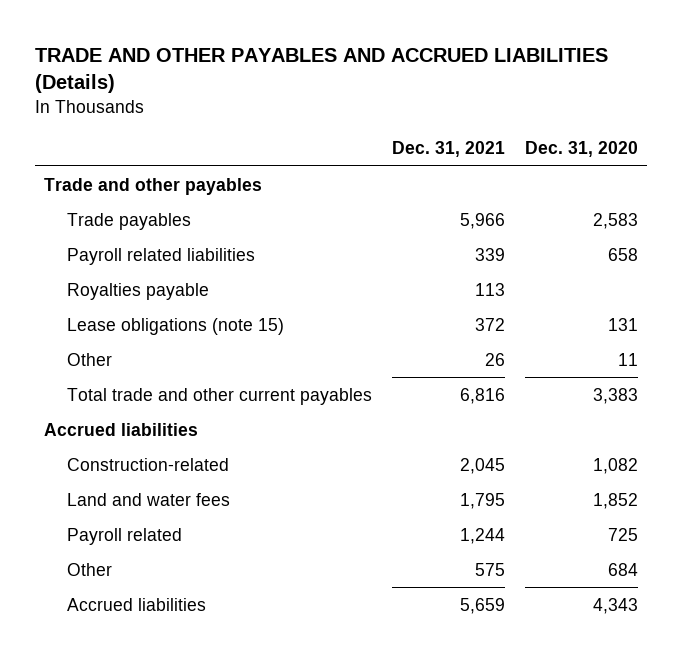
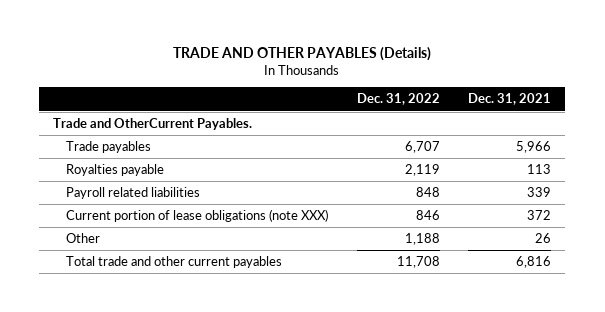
- TRADE AND OTHER PAYABLES AND ACCRUED LIABILITIES (Details)
+ TRADE AND OTHER PAYABLES (Details)
- | Dec. 31, 2021 | Dec. 31, 2020
+ | Dec. 31, 2022 | Dec. 31, 2021
- Trade and other payables
+ Trade and OtherCurrent Payables.
- Lease obligations (note 15) | 372 | 131
moved down: Payroll related liabilities | 848 | 339
+ Current portion of lease obligations (note XXX) | 846 | 372
- Accrued liabilities
- Construction-related | 2,045 | 1,082
- Land and water fees | 1,795 | 1,852
- Payroll related | 1,244 | 725
- Other | 575 | 684
- Accrued liabilities | 5,659 | 4,343

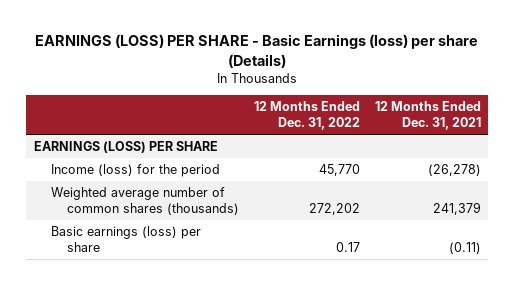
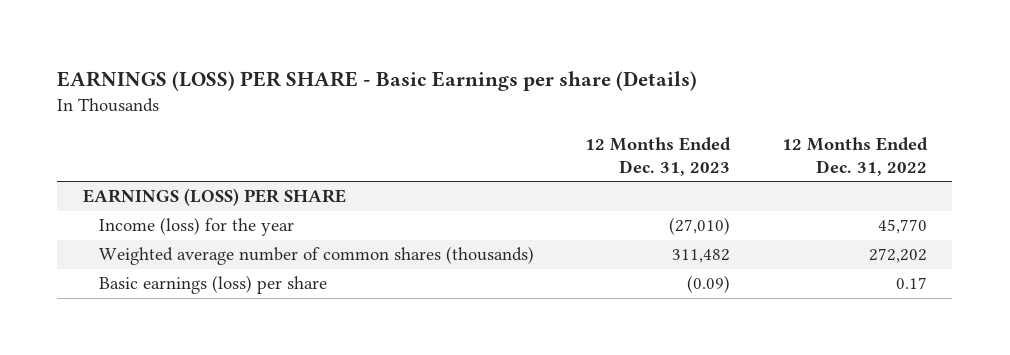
- EARNINGS (LOSS) PER SHARE - Basic Earnings (loss) per share (Details)
+ EARNINGS (LOSS) PER SHARE - Basic Earnings per share (Details)
- | 12 Months Ended Dec. 31, 2022 | 12 Months Ended Dec. 31, 2021
+ | 12 Months Ended Dec. 31, 2023 | 12 Months Ended Dec. 31, 2022
- Income (loss) for the period | 45,770 | (26,278)
+ Income (loss) for the year | (27,010) | 45,770

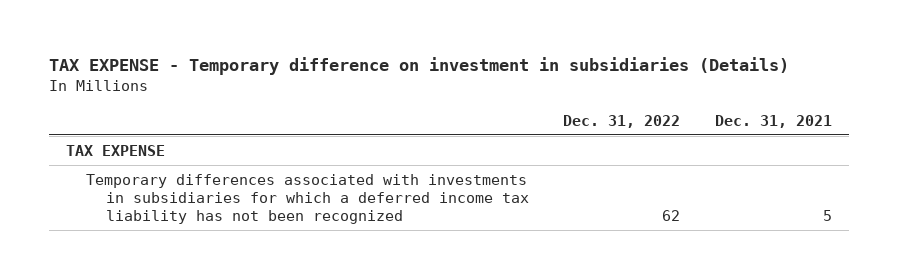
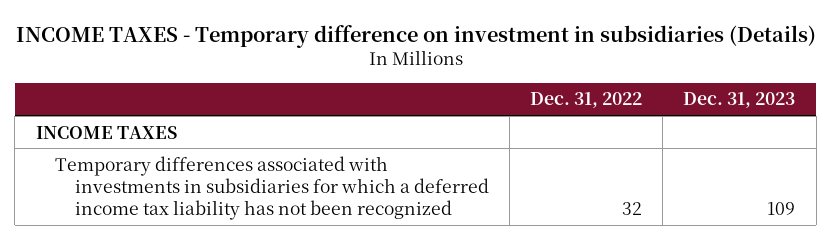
- TAX EXPENSE - Temporary difference on investment in subsidiaries (Details)
+ INCOME TAXES - Temporary difference on investment in subsidiaries (Details)
- | Dec. 31, 2022 | Dec. 31, 2021
+ | Dec. 31, 2022 | Dec. 31, 2023
- TAX EXPENSE
- Temporary differences associated with investments in subsidiaries for which a deferred income tax liability has not been recognized | 62 | 5
+ INCOME TAXES
+ Temporary differences associated with investments in subsidiaries for which a deferred income tax liability has not been recognized | 32 | 109

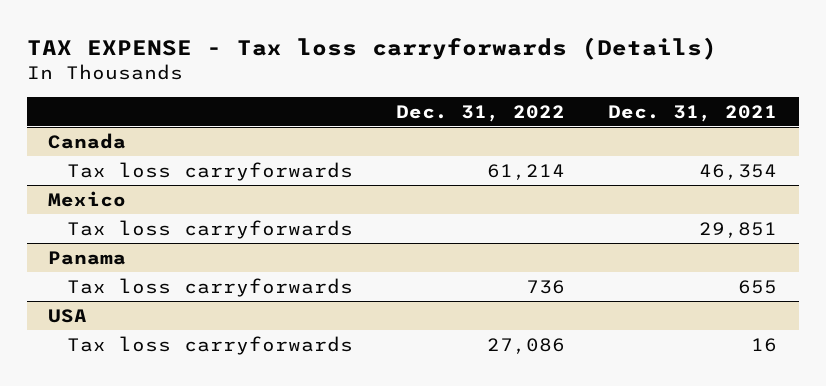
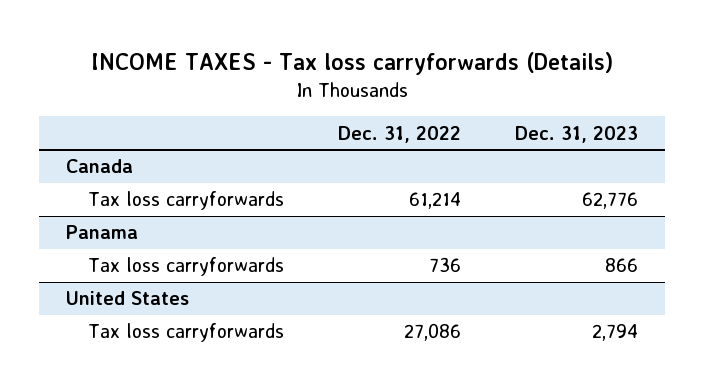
- TAX EXPENSE - Tax loss carryforwards (Details)
+ INCOME TAXES - Tax loss carryforwards (Details)
- | Dec. 31, 2022 | Dec. 31, 2021
+ | Dec. 31, 2022 | Dec. 31, 2023
- Mexico
- Tax loss carryforwards | | 29,851
- USA
+ United States

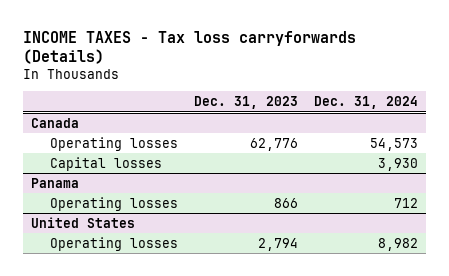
- | Dec. 31, 2022 | Dec. 31, 2023
+ | Dec. 31, 2023 | Dec. 31, 2024
@ Canada
- Tax loss carryforwards | 61,214 | 62,776
+ Operating losses | 62,776 | 54,573
+ Capital losses | | 3,930
@ Panama
- Tax loss carryforwards | 736 | 866
+ Operating losses | 866 | 712
@ United States
- Tax loss carryforwards | 27,086 | 2,794
+ Operating losses | 2,794 | 8,982

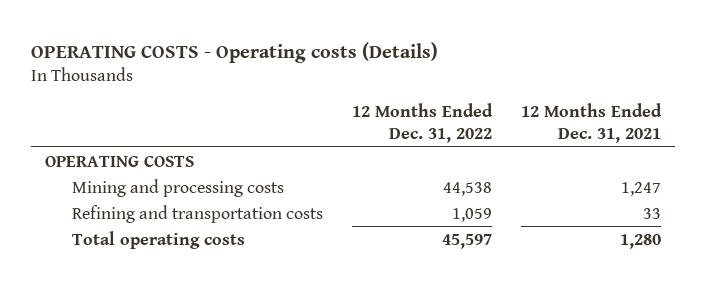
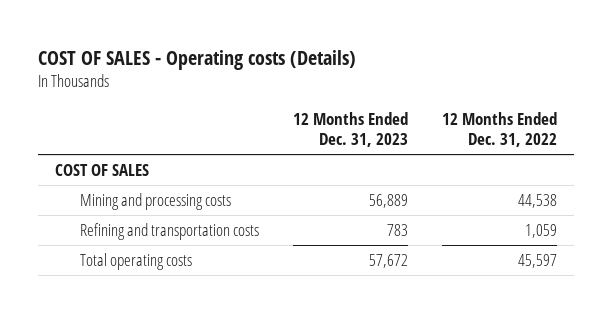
- OPERATING COSTS - Operating costs (Details)
+ COST OF SALES - Operating costs (Details)
- | 12 Months Ended Dec. 31, 2022 | 12 Months Ended Dec. 31, 2021
+ | 12 Months Ended Dec. 31, 2023 | 12 Months Ended Dec. 31, 2022
- OPERATING COSTS
+ COST OF SALES

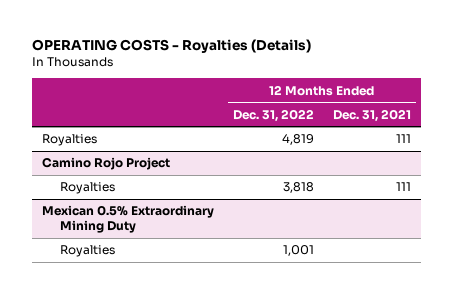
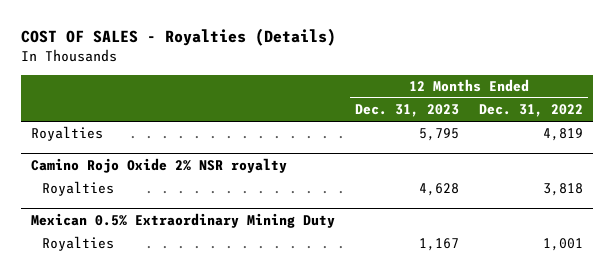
- OPERATING COSTS - Royalties (Details)
+ COST OF SALES - Royalties (Details)
- | 12 Months Ended Dec. 31, 2022 | 12 Months Ended Dec. 31, 2021
+ | 12 Months Ended Dec. 31, 2023 | 12 Months Ended Dec. 31, 2022
- Camino Rojo Project
+ Camino Rojo Oxide 2% NSR royalty

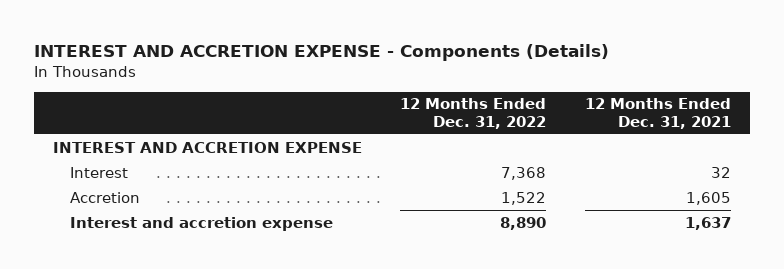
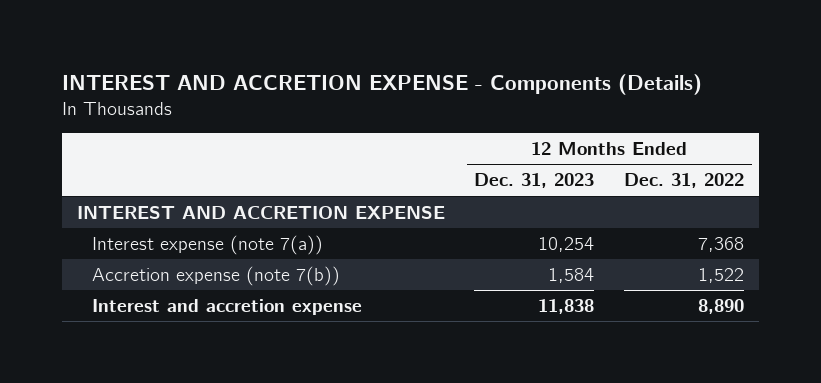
- | 12 Months Ended Dec. 31, 2022 | 12 Months Ended Dec. 31, 2021
+ | 12 Months Ended Dec. 31, 2023 | 12 Months Ended Dec. 31, 2022
- Interest | 7,368 | 32
- Accretion | 1,522 | 1,605
+ Interest expense (note 7(a)) | 10,254 | 7,368
+ Accretion expense (note 7(b)) | 1,584 | 1,522

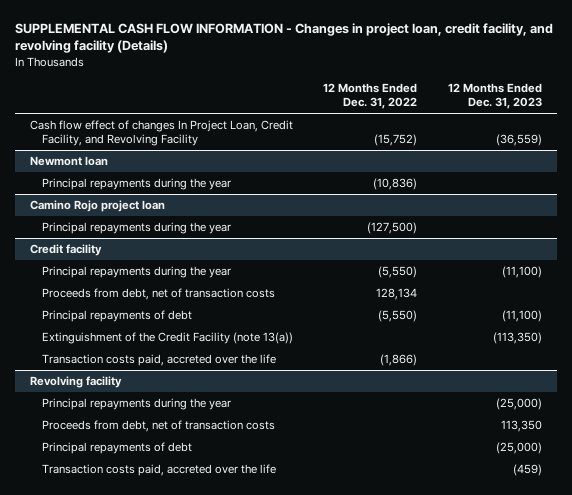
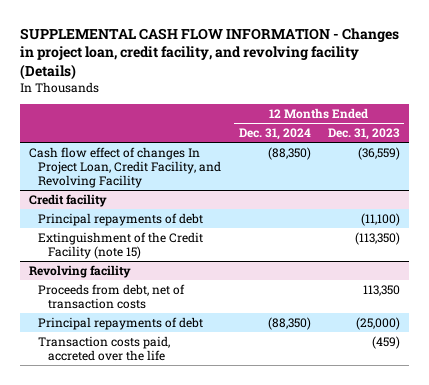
- | 12 Months Ended Dec. 31, 2022 | 12 Months Ended Dec. 31, 2023
+ | 12 Months Ended Dec. 31, 2024 | 12 Months Ended Dec. 31, 2023
- Newmont loan
- Principal repayments during the year | (10,836) |
- Camino Rojo project loan
- Principal repayments during the year | (127,500) |
@ Credit facility
- Principal repayments during the year | (5,550) | (11,100)
- Proceeds from debt, net of transaction costs | 128,134 |
- Extinguishment of the Credit Facility (note 13(a)) | | (113,350)
- Transaction costs paid, accreted over the life | (1,866) |
+ Extinguishment of the Credit Facility (note 15) | | (113,350)
@ Revolving facility
- Principal repayments during the year | | (25,000)

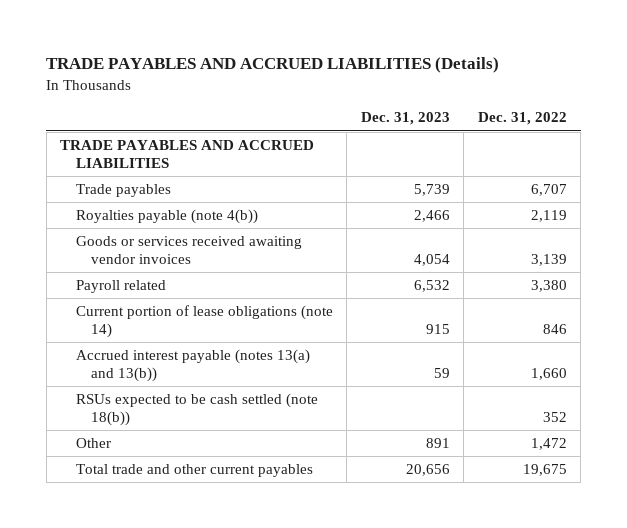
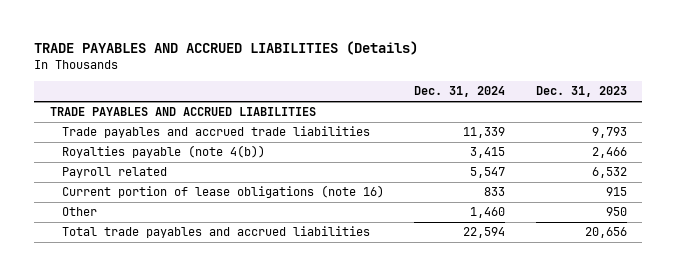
- | Dec. 31, 2023 | Dec. 31, 2022
+ | Dec. 31, 2024 | Dec. 31, 2023
- Trade payables | 5,739 | 6,707
+ Trade payables and accrued trade liabilities | 11,339 | 9,793
- Goods or services received awaiting vendor invoices | 4,054 | 3,139
- Current portion of lease obligations (note 14) | 915 | 846
- Accrued interest payable (notes 13(a) and 13(b)) | 59 | 1,660
- RSUs expected to be cash settled (note 18(b)) | | 352
- Other | 891 | 1,472
- Total trade and other current payables | 20,656 | 19,675
+ Current portion of lease obligations (note 16) | 833 | 915
+ Other | 1,460 | 950
+ Total trade payables and accrued liabilities | 22,594 | 20,656

